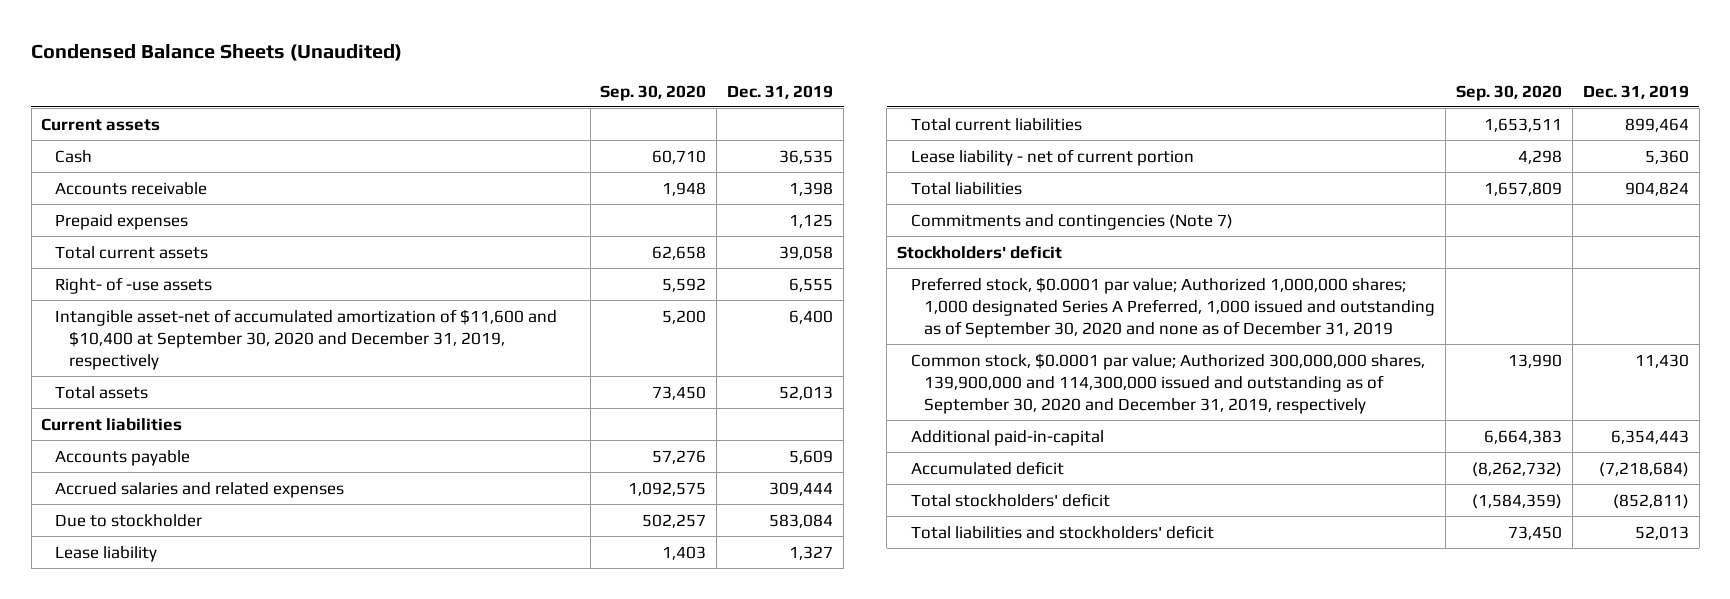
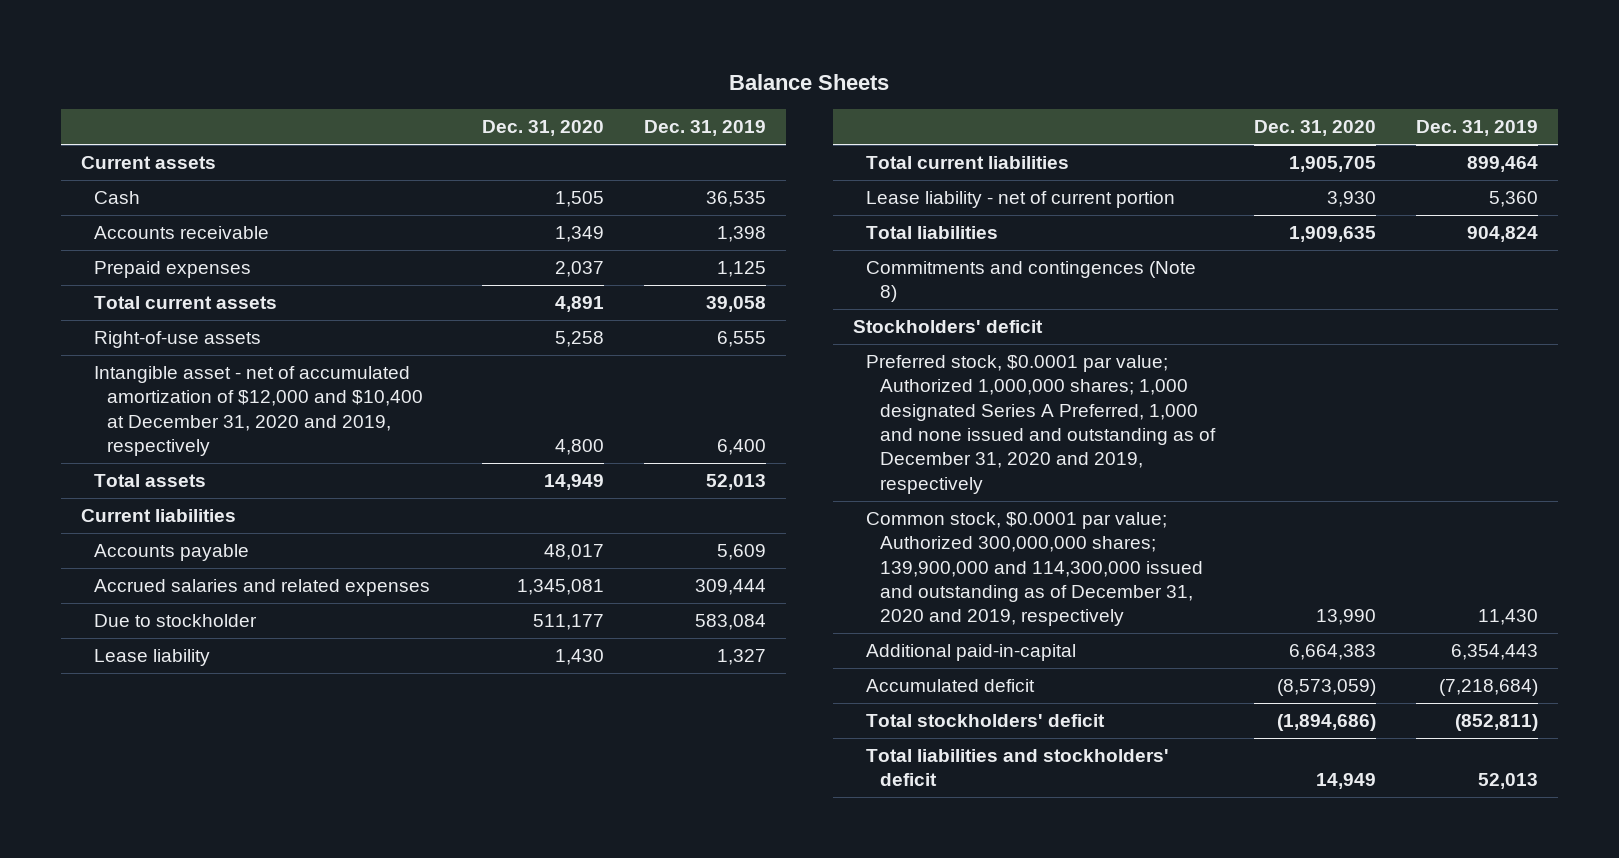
- Condensed Balance Sheets (Unaudited)
+ Balance Sheets
- | Sep. 30, 2020 | Dec. 31, 2019
+ | Dec. 31, 2020 | Dec. 31, 2019
- Right- of -use assets | 5,592 | 6,555
- Intangible asset-net of accumulated amortization of $11,600 and $10,400 at September 30, 2020 and December 31, 2019, respectively | 5,200 | 6,400
+ Right-of-use assets | 5,258 | 6,555
+ Intangible asset - net of accumulated amortization of $12,000 and $10,400 at December 31, 2020 and 2019, respectively | 4,800 | 6,400
- Commitments and contingencies (Note 7)
+ Commitments and contingences (Note 8)
- Preferred stock, $0.0001 par value; Authorized 1,000,000 shares; 1,000 designated Series A Preferred, 1,000 issued and outstanding as of September 30, 2020 and none as of December 31, 2019
- Common stock, $0.0001 par value; Authorized 300,000,000 shares, 139,900,000 and 114,300,000 issued and outstanding as of September 30, 2020 and December 31, 2019, respectively | 13,990 | 11,430
+ Preferred stock, $0.0001 par value; Authorized 1,000,000 shares; 1,000 designated Series A Preferred, 1,000 and none issued and outstanding as of December 31, 2020 and 2019, respectively
+ Common stock, $0.0001 par value; Authorized 300,000,000 shares; 139,900,000 and 114,300,000 issued and outstanding as of December 31, 2020 and 2019, respectively | 13,990 | 11,430

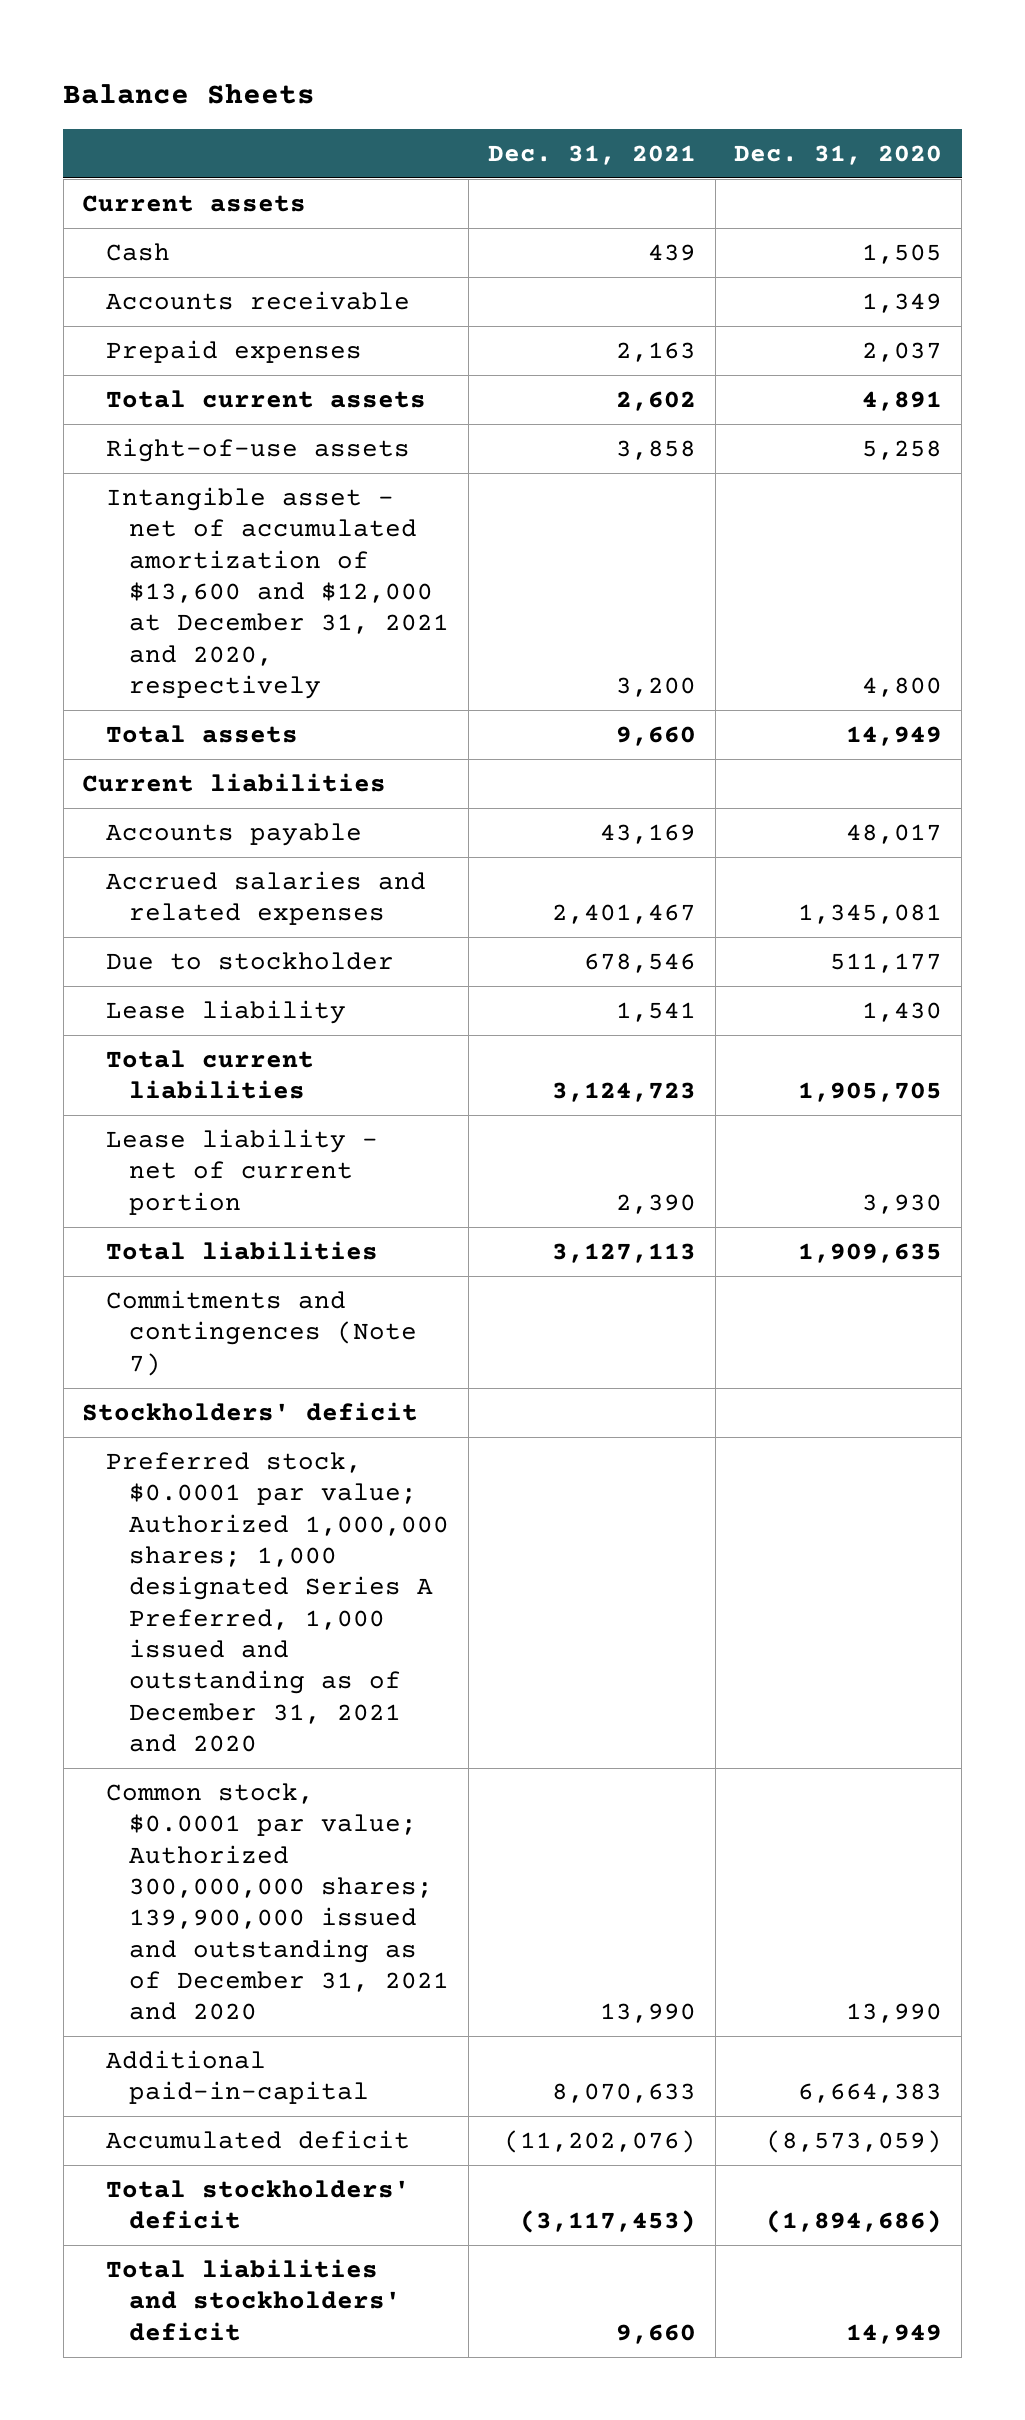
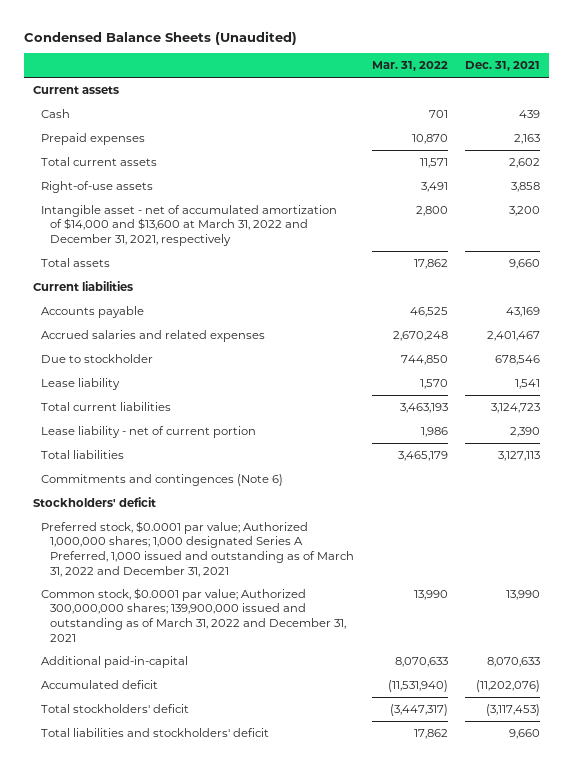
- Balance Sheets
+ Condensed Balance Sheets (Unaudited)
- | Dec. 31, 2021 | Dec. 31, 2020
+ | Mar. 31, 2022 | Dec. 31, 2021
- Accounts receivable | | 1,349
- Intangible asset - net of accumulated amortization of $13,600 and $12,000 at December 31, 2021 and 2020, respectively | 3,200 | 4,800
+ Intangible asset - net of accumulated amortization of $14,000 and $13,600 at March 31, 2022 and December 31, 2021, respectively | 2,800 | 3,200
- Commitments and contingences (Note 7)
+ Commitments and contingences (Note 6)
- Preferred stock, $0.0001 par value; Authorized 1,000,000 shares; 1,000 designated Series A Preferred, 1,000 issued and outstanding as of December 31, 2021 and 2020
- Common stock, $0.0001 par value; Authorized 300,000,000 shares; 139,900,000 issued and outstanding as of December 31, 2021 and 2020 | 13,990 | 13,990
+ Preferred stock, $0.0001 par value; Authorized 1,000,000 shares; 1,000 designated Series A Preferred, 1,000 issued and outstanding as of March 31, 2022 and December 31, 2021
+ Common stock, $0.0001 par value; Authorized 300,000,000 shares; 139,900,000 issued and outstanding as of March 31, 2022 and December 31, 2021 | 13,990 | 13,990

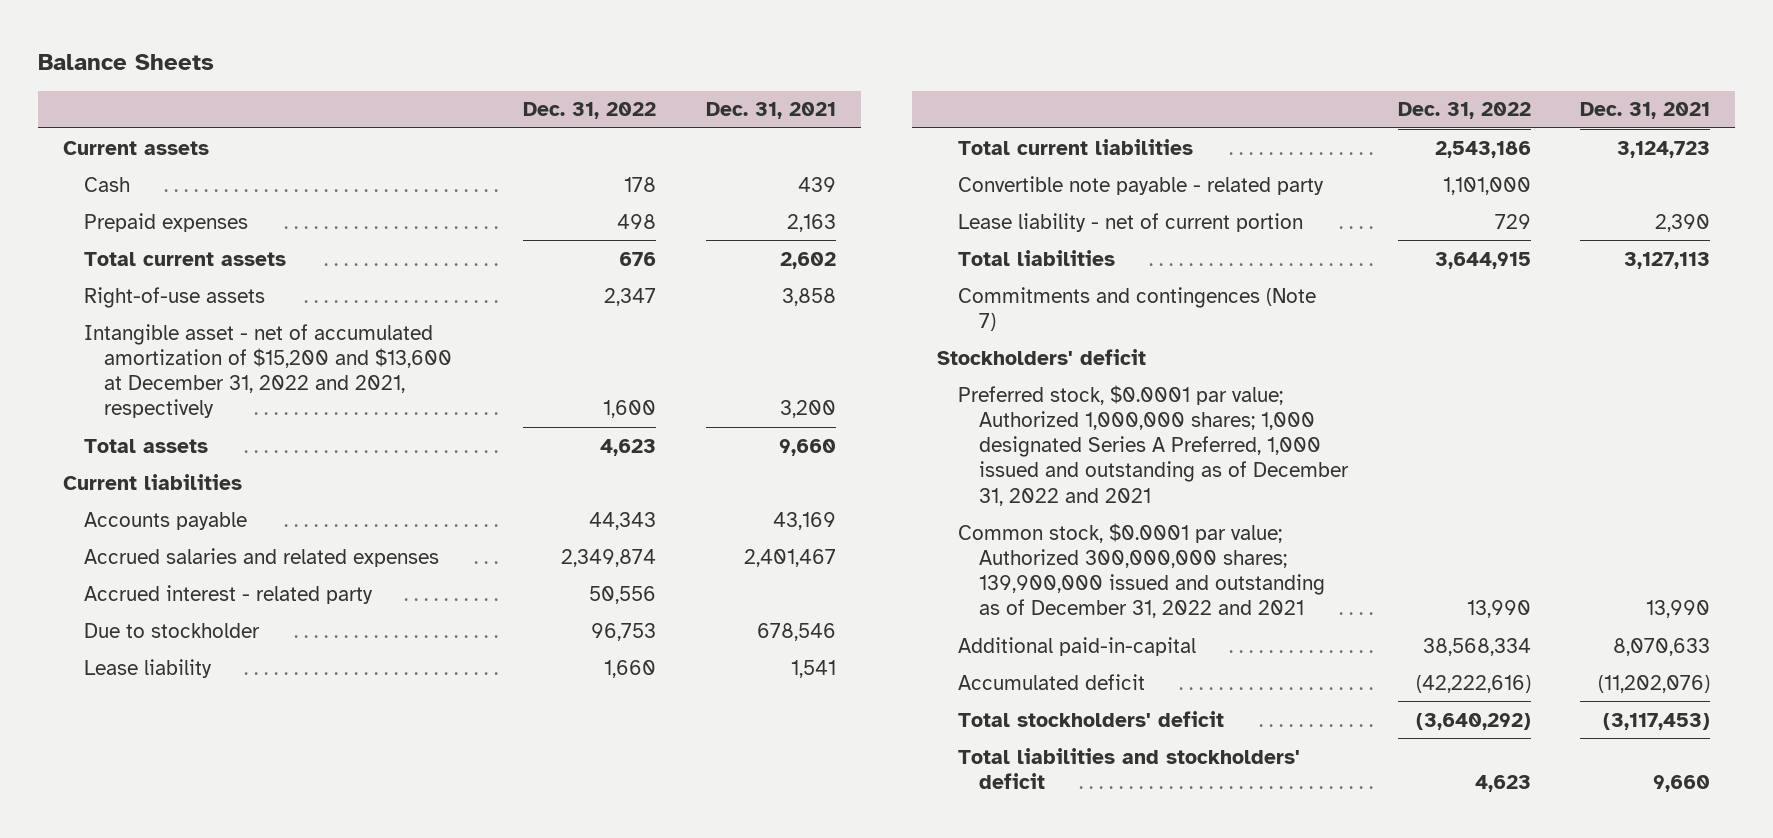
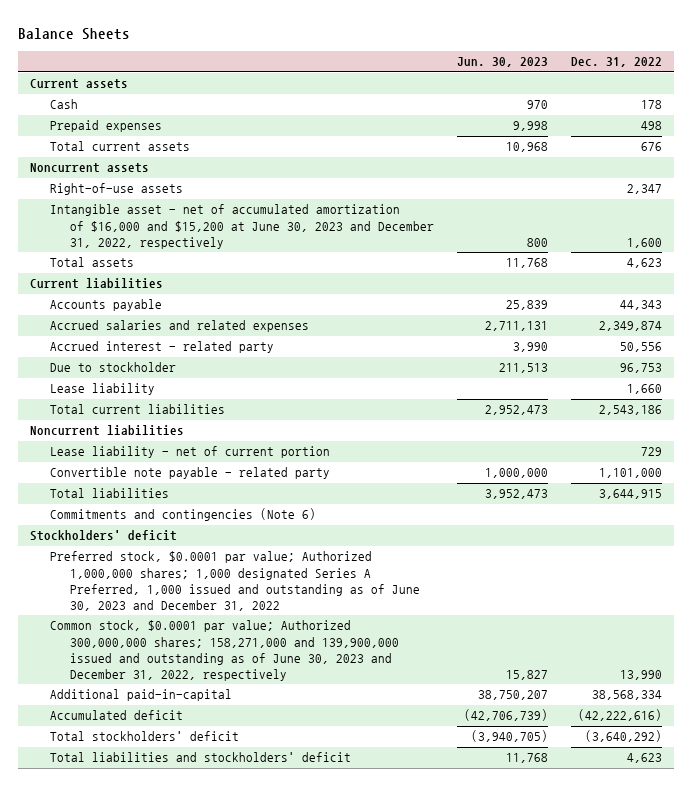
- | Dec. 31, 2022 | Dec. 31, 2021
+ | Jun. 30, 2023 | Dec. 31, 2022
+ Noncurrent assets
- Intangible asset - net of accumulated amortization of $15,200 and $13,600 at December 31, 2022 and 2021, respectively | 1,600 | 3,200
+ Intangible asset - net of accumulated amortization of $16,000 and $15,200 at June 30, 2023 and December 31, 2022, respectively | 800 | 1,600
+ Noncurrent liabilities
moved down: Convertible note payable - related party | 1,000,000 | 1,101,000
- Commitments and contingences (Note 7)
+ Commitments and contingencies (Note 6)
- Preferred stock, $0.0001 par value; Authorized 1,000,000 shares; 1,000 designated Series A Preferred, 1,000 issued and outstanding as of December 31, 2022 and 2021
- Common stock, $0.0001 par value; Authorized 300,000,000 shares; 139,900,000 issued and outstanding as of December 31, 2022 and 2021 | 13,990 | 13,990
+ Preferred stock, $0.0001 par value; Authorized 1,000,000 shares; 1,000 designated Series A Preferred, 1,000 issued and outstanding as of June 30, 2023 and December 31, 2022
+ Common stock, $0.0001 par value; Authorized 300,000,000 shares; 158,271,000 and 139,900,000 issued and outstanding as of June 30, 2023 and December 31, 2022, respectively | 15,827 | 13,990

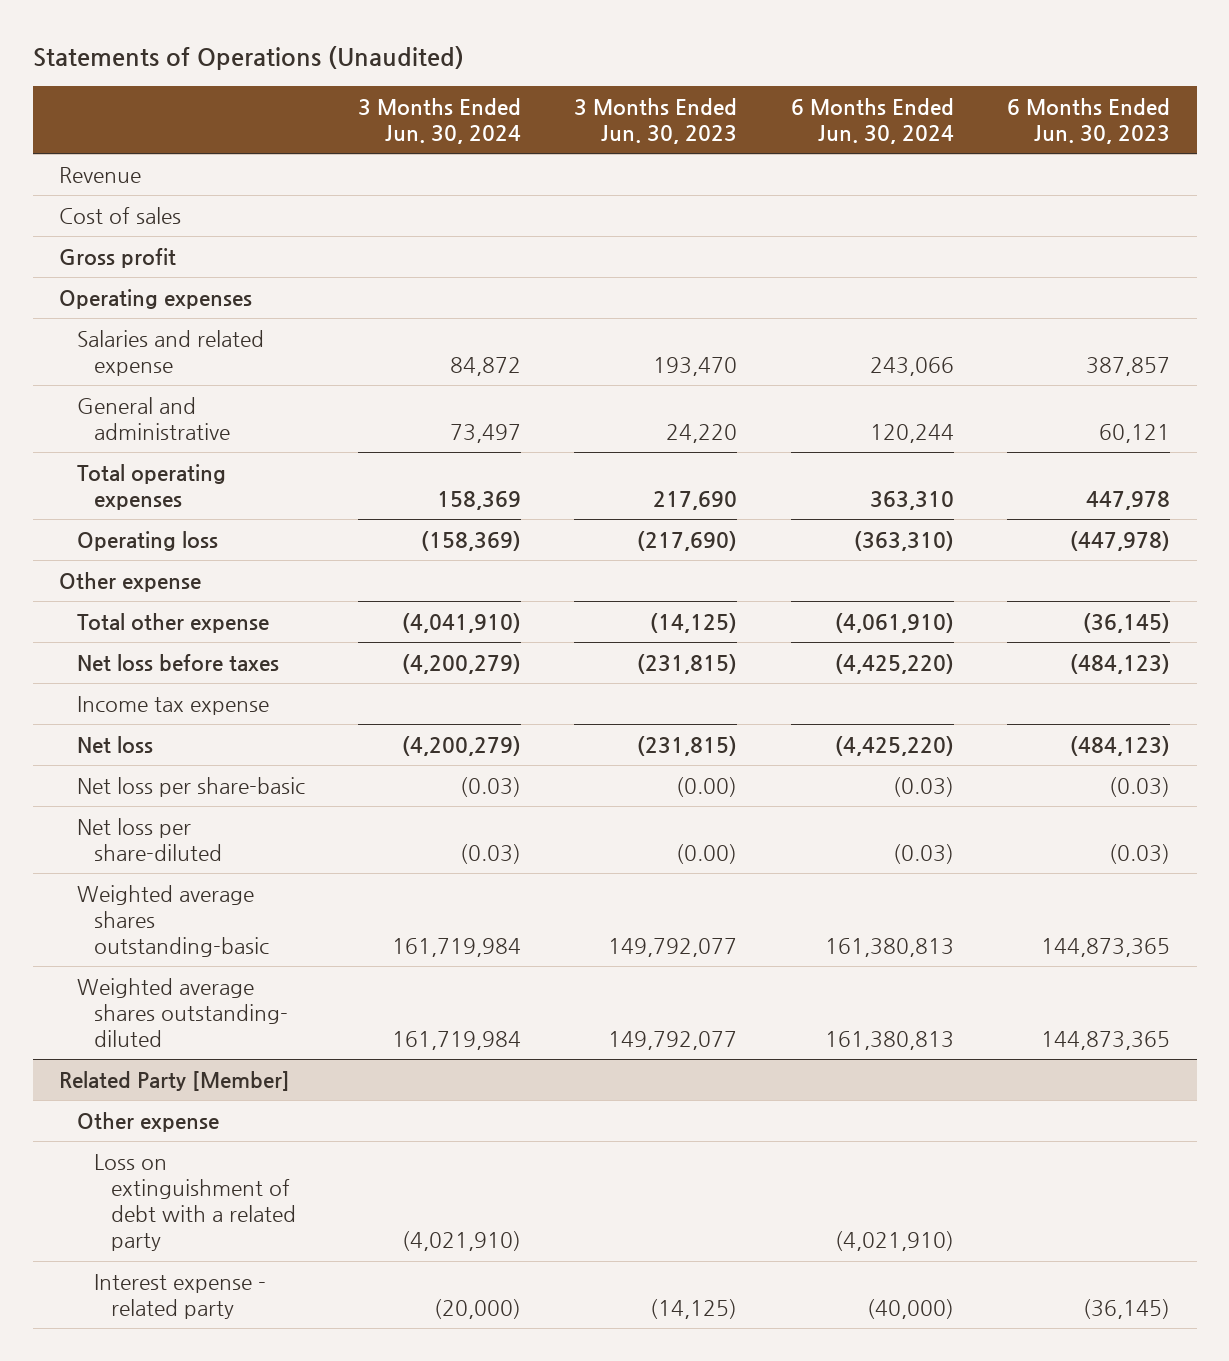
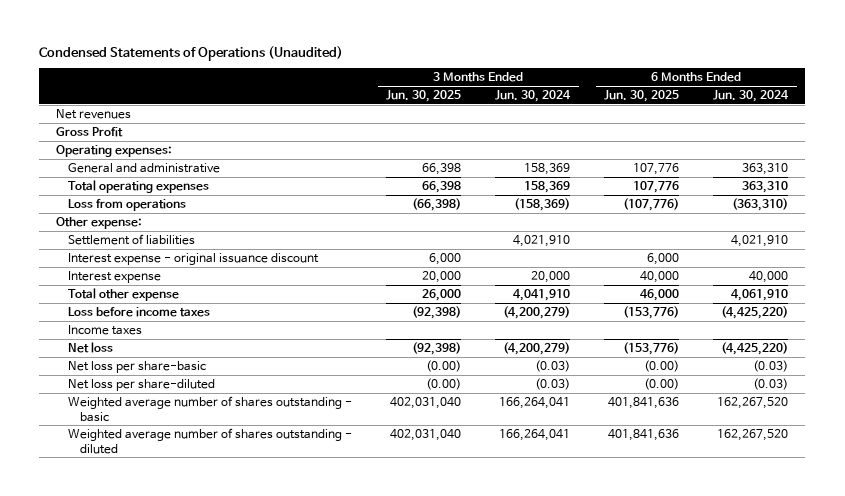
- Statements of Operations (Unaudited)
+ Condensed Statements of Operations (Unaudited)
- | 3 Months Ended Jun. 30, 2024 | 3 Months Ended Jun. 30, 2023 | 6 Months Ended Jun. 30, 2024 | 6 Months Ended Jun. 30, 2023
+ | 3 Months Ended Jun. 30, 2025 | 3 Months Ended Jun. 30, 2024 | 6 Months Ended Jun. 30, 2025 | 6 Months Ended Jun. 30, 2024
- Revenue
- Cost of sales
- Gross profit
- Operating expenses
- Salaries and related expense | 84,872 | 193,470 | 243,066 | 387,857
- General and administrative | 73,497 | 24,220 | 120,244 | 60,121
+ Net revenues
+ Gross Profit
+ Operating expenses:
+ General and administrative | 66,398 | 158,369 | 107,776 | 363,310
- Operating loss | (158,369) | (217,690) | (363,310) | (447,978)
- Other expense
- Total other expense | (4,041,910) | (14,125) | (4,061,910) | (36,145)
- Net loss before taxes | (4,200,279) | (231,815) | (4,425,220) | (484,123)
- Income tax expense
+ Loss from operations | (66,398) | (158,369) | (107,776) | (363,310)
+ Other expense:
+ Settlement of liabilities | | 4,021,910 | | 4,021,910
+ Interest expense - original issuance discount | 6,000 | | 6,000 |
+ Interest expense | 20,000 | 20,000 | 40,000 | 40,000
+ Total other expense | 26,000 | 4,041,910 | 46,000 | 4,061,910
+ Loss before income taxes | (92,398) | (4,200,279) | (153,776) | (4,425,220)
+ Income taxes
- Weighted average shares outstanding-basic | 161,719,984 | 149,792,077 | 161,380,813 | 144,873,365
- Weighted average shares outstanding- diluted | 161,719,984 | 149,792,077 | 161,380,813 | 144,873,365
- Related Party [Member]
- Other expense
- Loss on extinguishment of debt with a related party | (4,021,910) | | (4,021,910) |
- Interest expense - related party | (20,000) | (14,125) | (40,000) | (36,145)
+ Weighted average number of shares outstanding - basic | 402,031,040 | 166,264,041 | 401,841,636 | 162,267,520
+ Weighted average number of shares outstanding - diluted | 402,031,040 | 166,264,041 | 401,841,636 | 162,267,520

